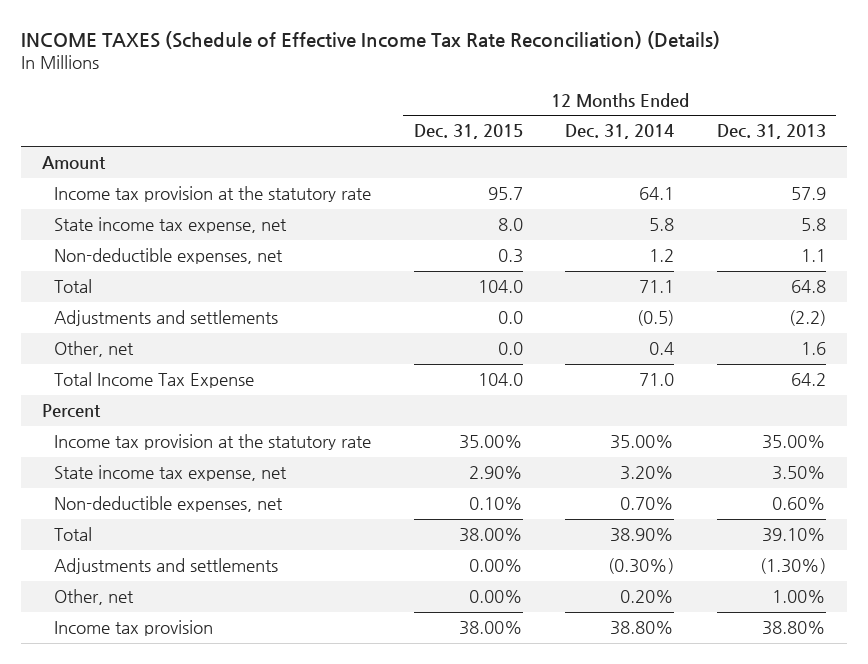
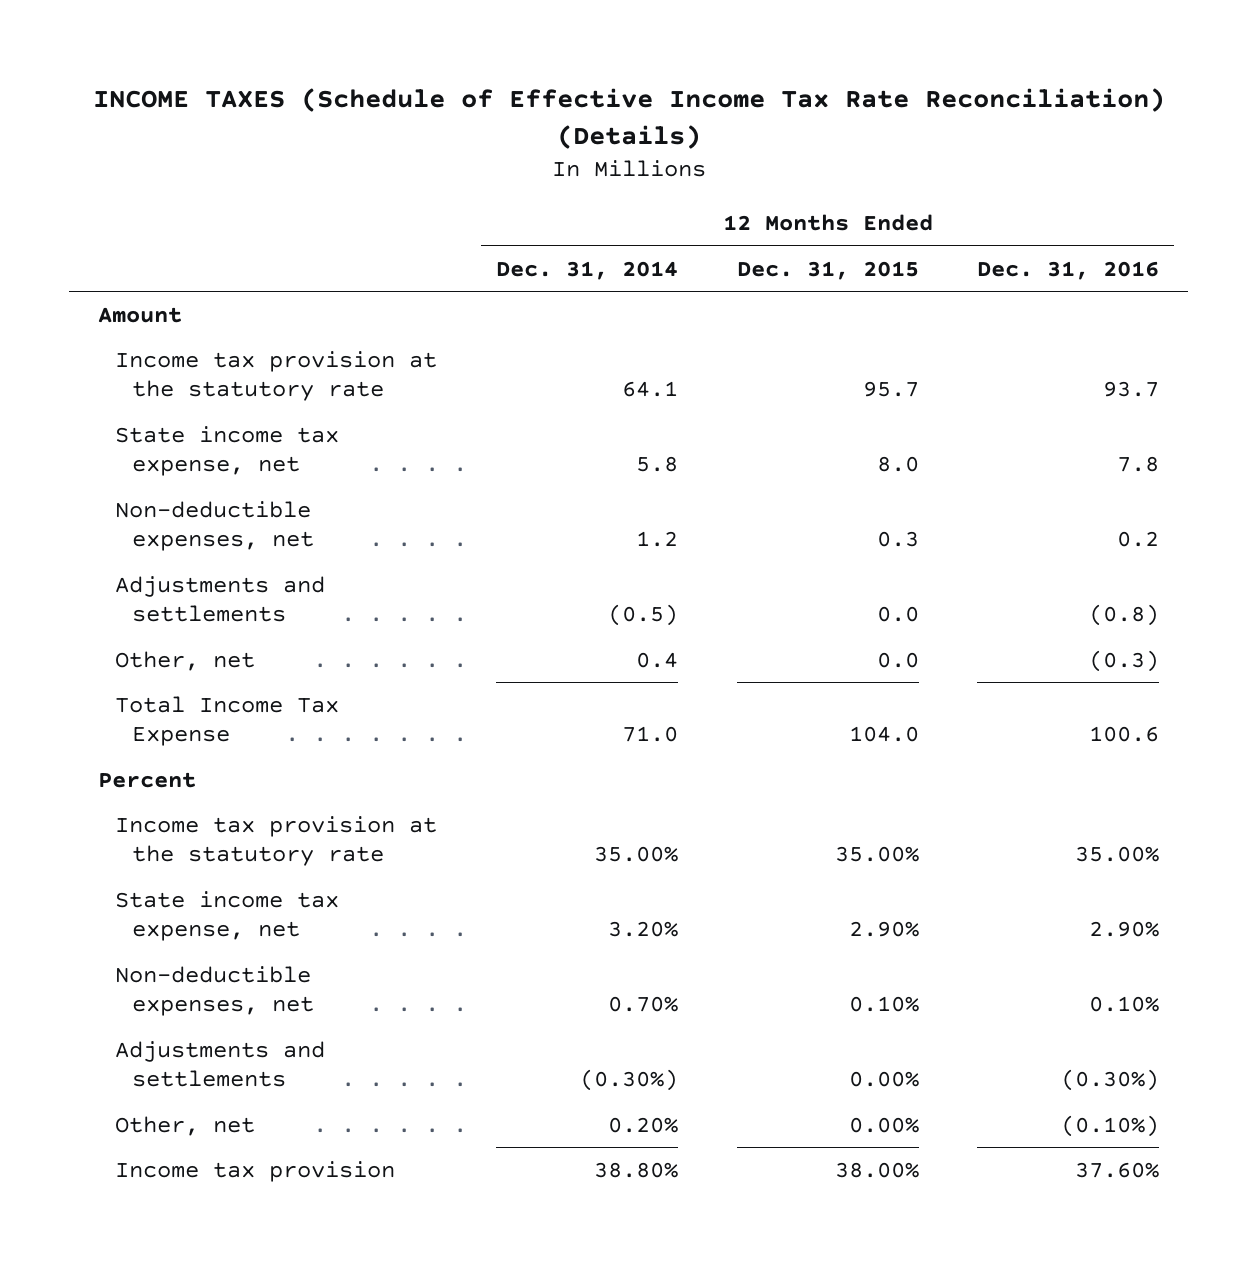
- | 12 Months Ended Dec. 31, 2015 | 12 Months Ended Dec. 31, 2014 | 12 Months Ended Dec. 31, 2013
+ | 12 Months Ended Dec. 31, 2014 | 12 Months Ended Dec. 31, 2015 | 12 Months Ended Dec. 31, 2016
- Total | 104.0 | 71.1 | 64.8
- Total | 38.00% | 38.90% | 39.10%

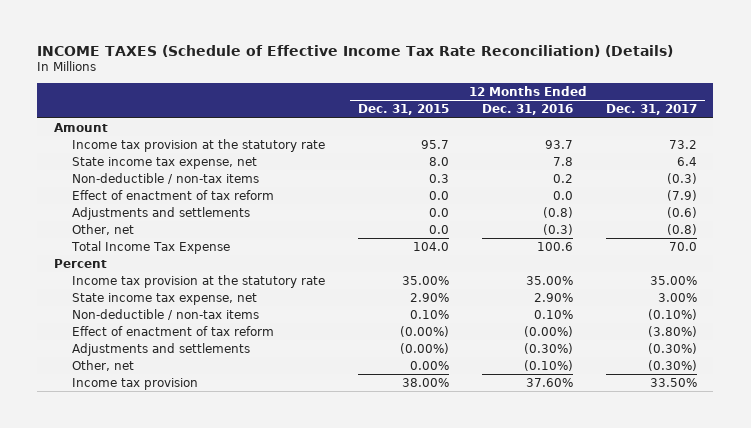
- | 12 Months Ended Dec. 31, 2014 | 12 Months Ended Dec. 31, 2015 | 12 Months Ended Dec. 31, 2016
+ | 12 Months Ended Dec. 31, 2015 | 12 Months Ended Dec. 31, 2016 | 12 Months Ended Dec. 31, 2017
- Non-deductible expenses, net | 1.2 | 0.3 | 0.2
+ Non-deductible / non-tax items | 0.3 | 0.2 | (0.3)
+ Effect of enactment of tax reform | 0.0 | 0.0 | (7.9)
- Non-deductible expenses, net | 0.70% | 0.10% | 0.10%
- Adjustments and settlements | (0.30%) | 0.00% | (0.30%)
+ Non-deductible / non-tax items | 0.10% | 0.10% | (0.10%)
+ Effect of enactment of tax reform | (0.00%) | (0.00%) | (3.80%)
+ Adjustments and settlements | (0.00%) | (0.30%) | (0.30%)

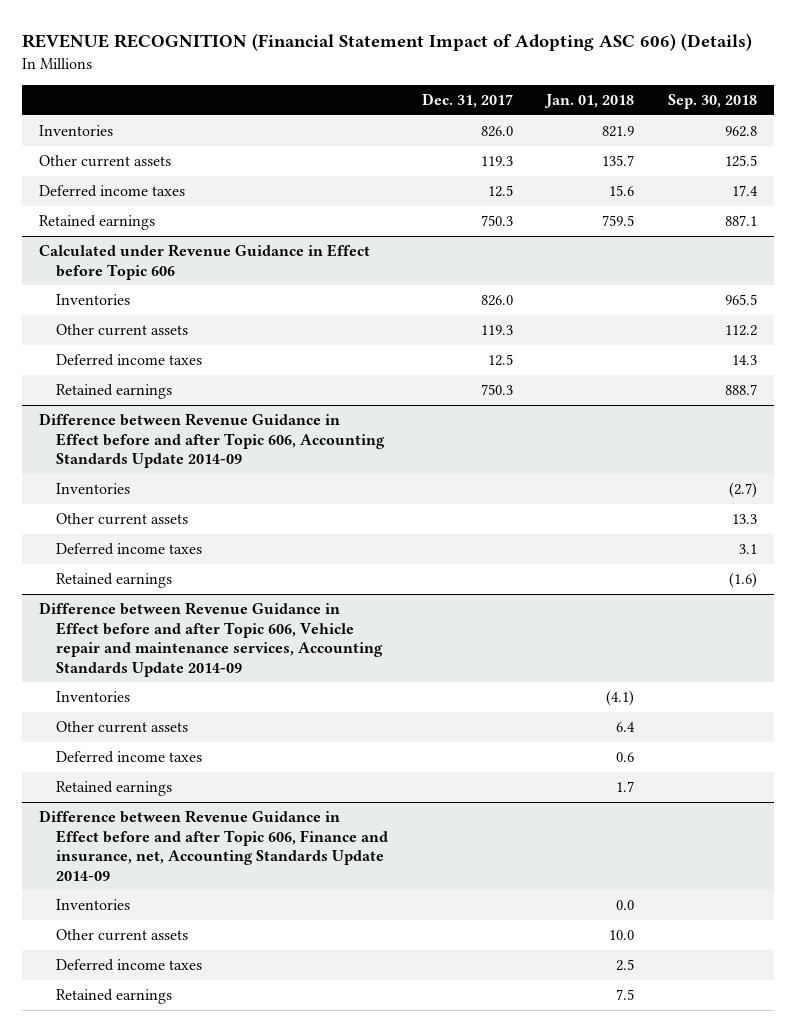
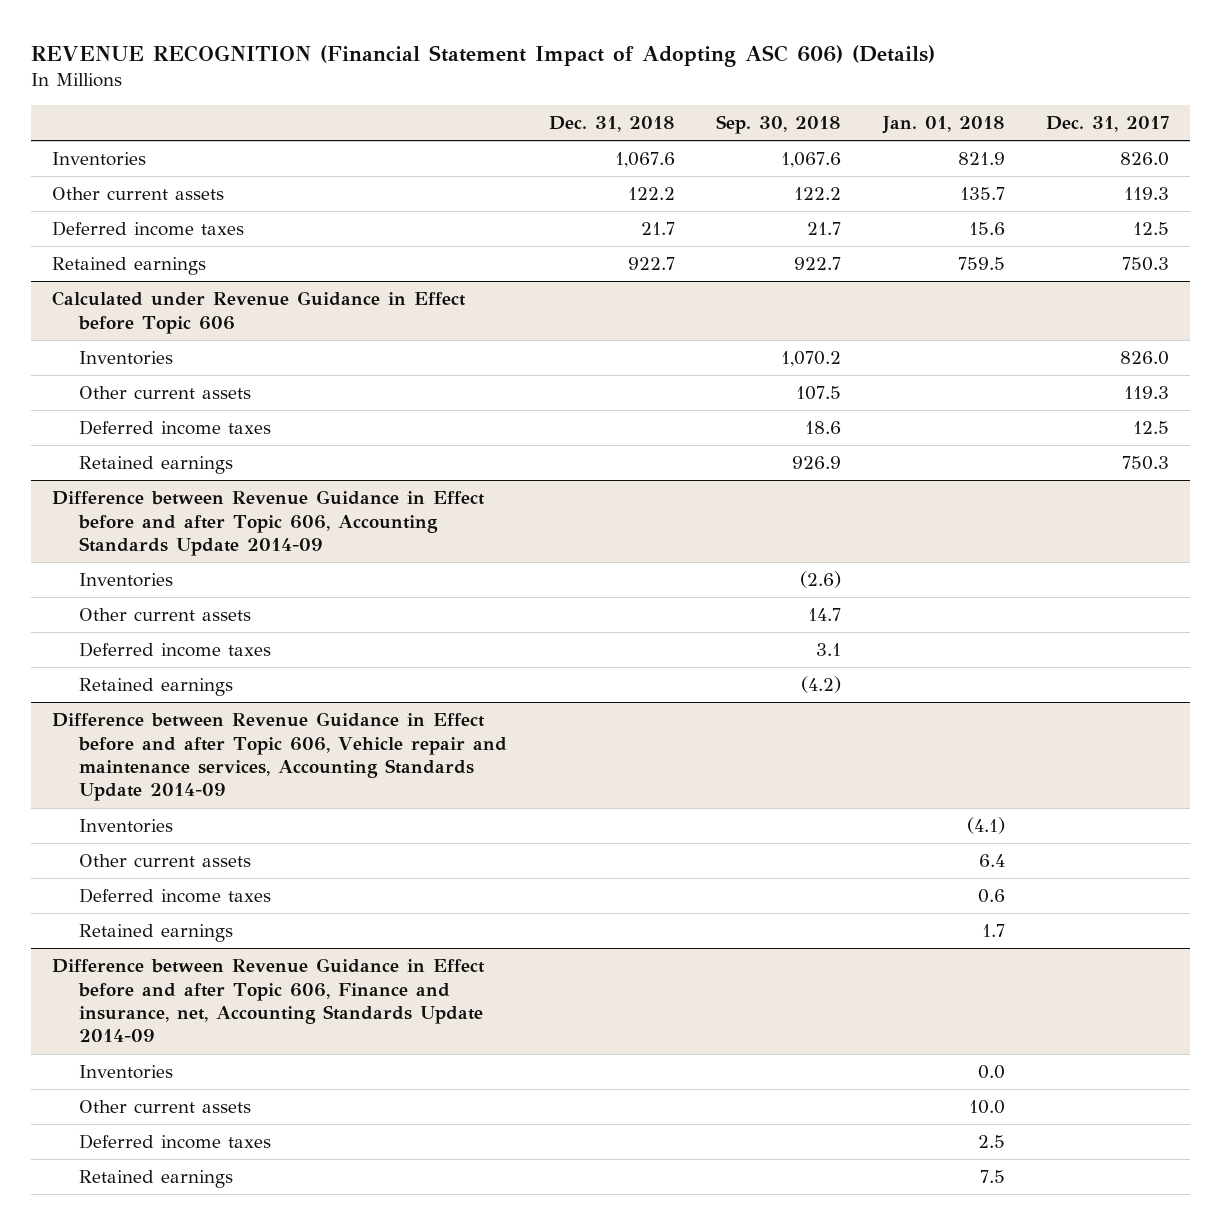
- | Dec. 31, 2017 | Jan. 01, 2018 | Sep. 30, 2018
+ | Dec. 31, 2018 | Sep. 30, 2018 | Jan. 01, 2018 | Dec. 31, 2017
- Inventories | 826.0 | 821.9 | 962.8
- Other current assets | 119.3 | 135.7 | 125.5
- Deferred income taxes | 12.5 | 15.6 | 17.4
- Retained earnings | 750.3 | 759.5 | 887.1
+ Inventories | 1,067.6 | 1,067.6 | 821.9 | 826.0
+ Other current assets | 122.2 | 122.2 | 135.7 | 119.3
+ Deferred income taxes | 21.7 | 21.7 | 15.6 | 12.5
+ Retained earnings | 922.7 | 922.7 | 759.5 | 750.3
@ Calculated under Revenue Guidance in Effect before Topic 606
- Inventories | 826.0 | | 965.5
- Other current assets | 119.3 | | 112.2
- Deferred income taxes | 12.5 | | 14.3
- Retained earnings | 750.3 | | 888.7
+ Inventories | | 1,070.2 | | 826.0
+ Other current assets | | 107.5 | | 119.3
+ Deferred income taxes | | 18.6 | | 12.5
+ Retained earnings | | 926.9 | | 750.3
@ Difference between Revenue Guidance in Effect before and after Topic 606, Accounting Standards Update 2014-09
- Inventories | | | (2.7)
- Other current assets | | | 13.3
+ Inventories | | (2.6) | |
+ Other current assets | | 14.7 | |
- Retained earnings | | | (1.6)
+ Retained earnings | | (4.2) | |

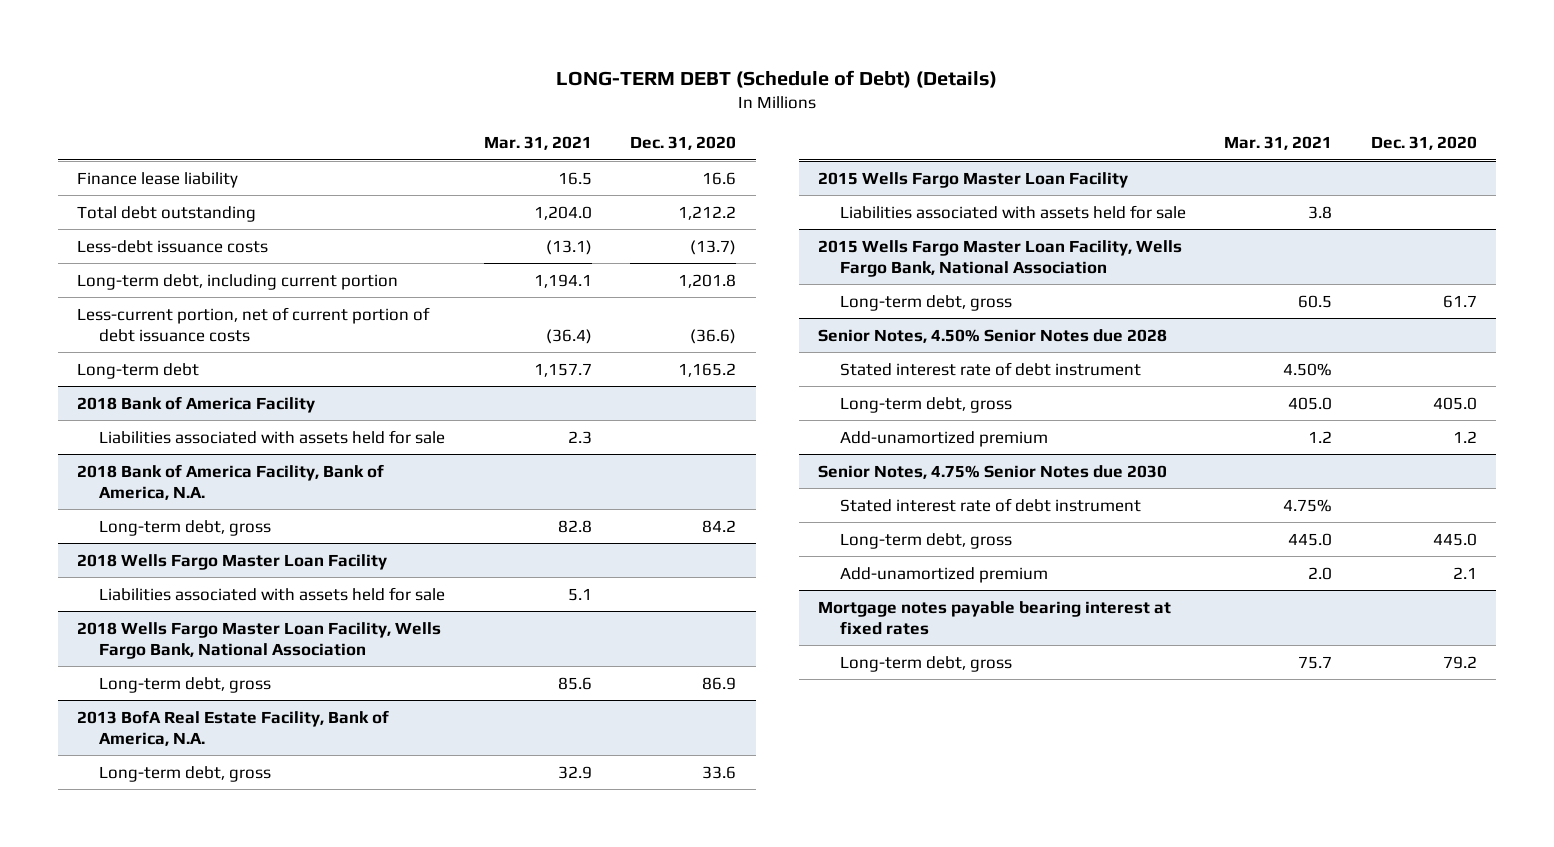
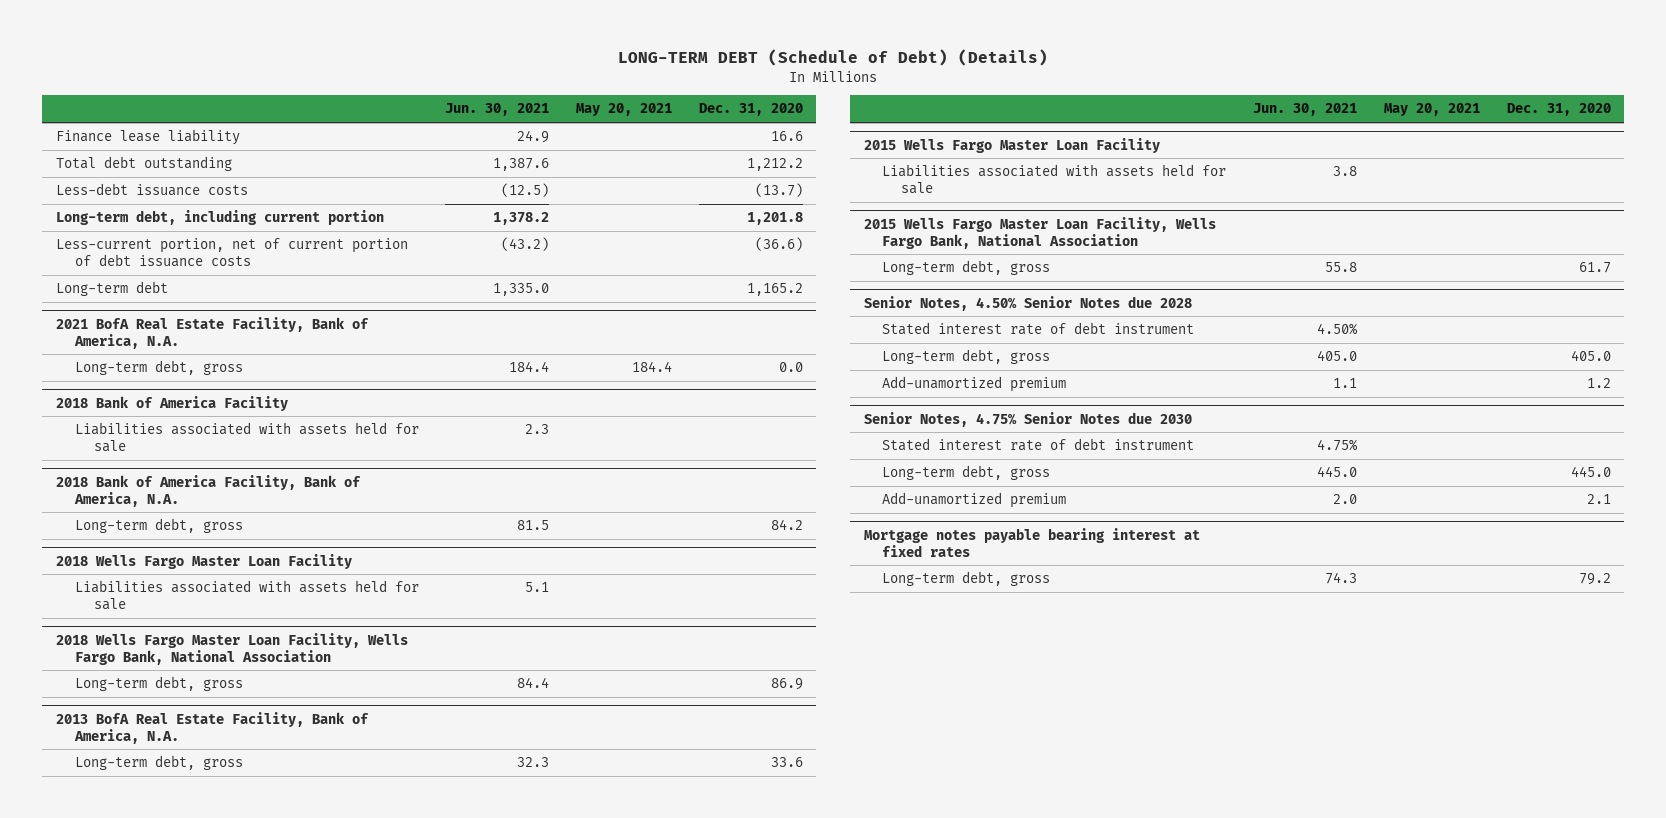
- | Mar. 31, 2021 | Dec. 31, 2020
+ | Jun. 30, 2021 | May 20, 2021 | Dec. 31, 2020
+ 2021 BofA Real Estate Facility, Bank of America, N.A.
+ Long-term debt, gross | 184.4 | 184.4 | 0.0

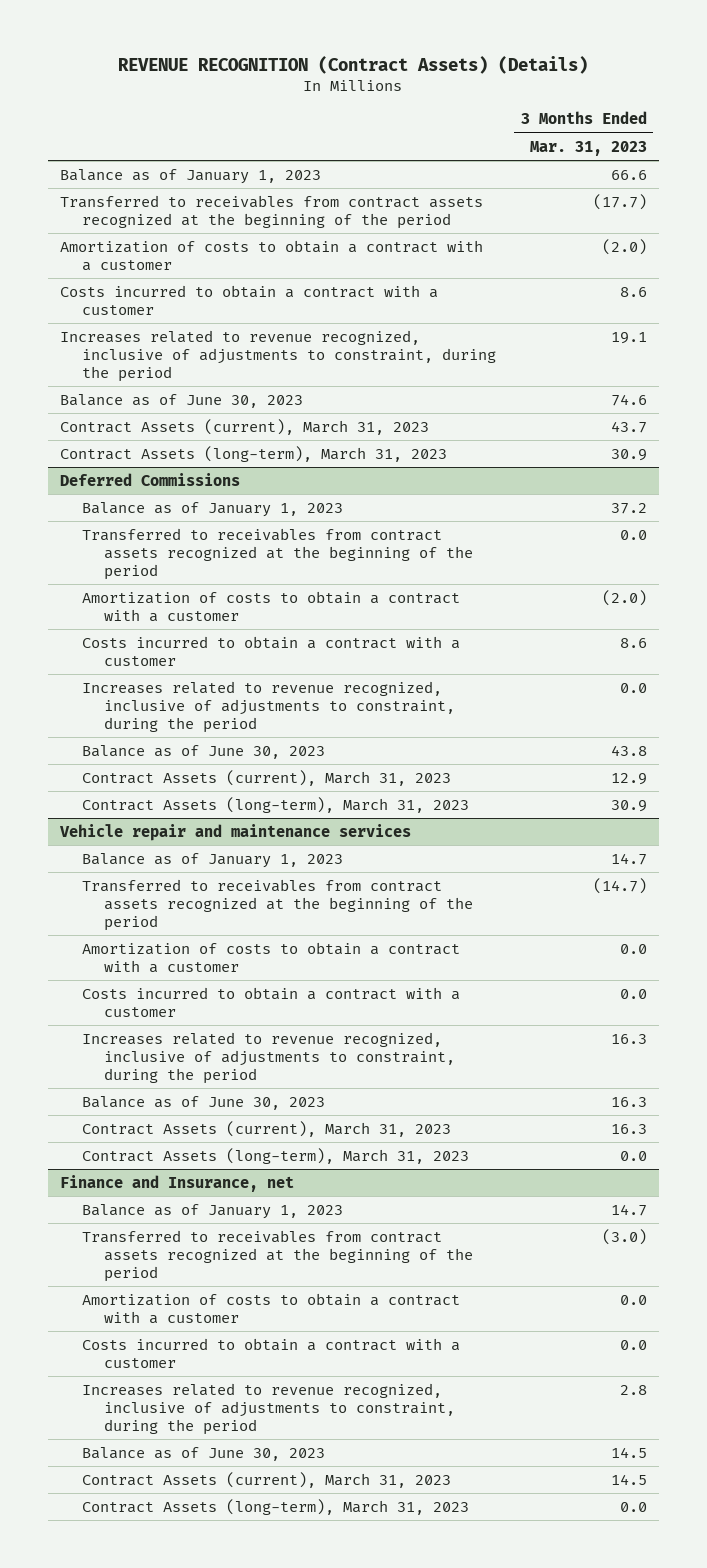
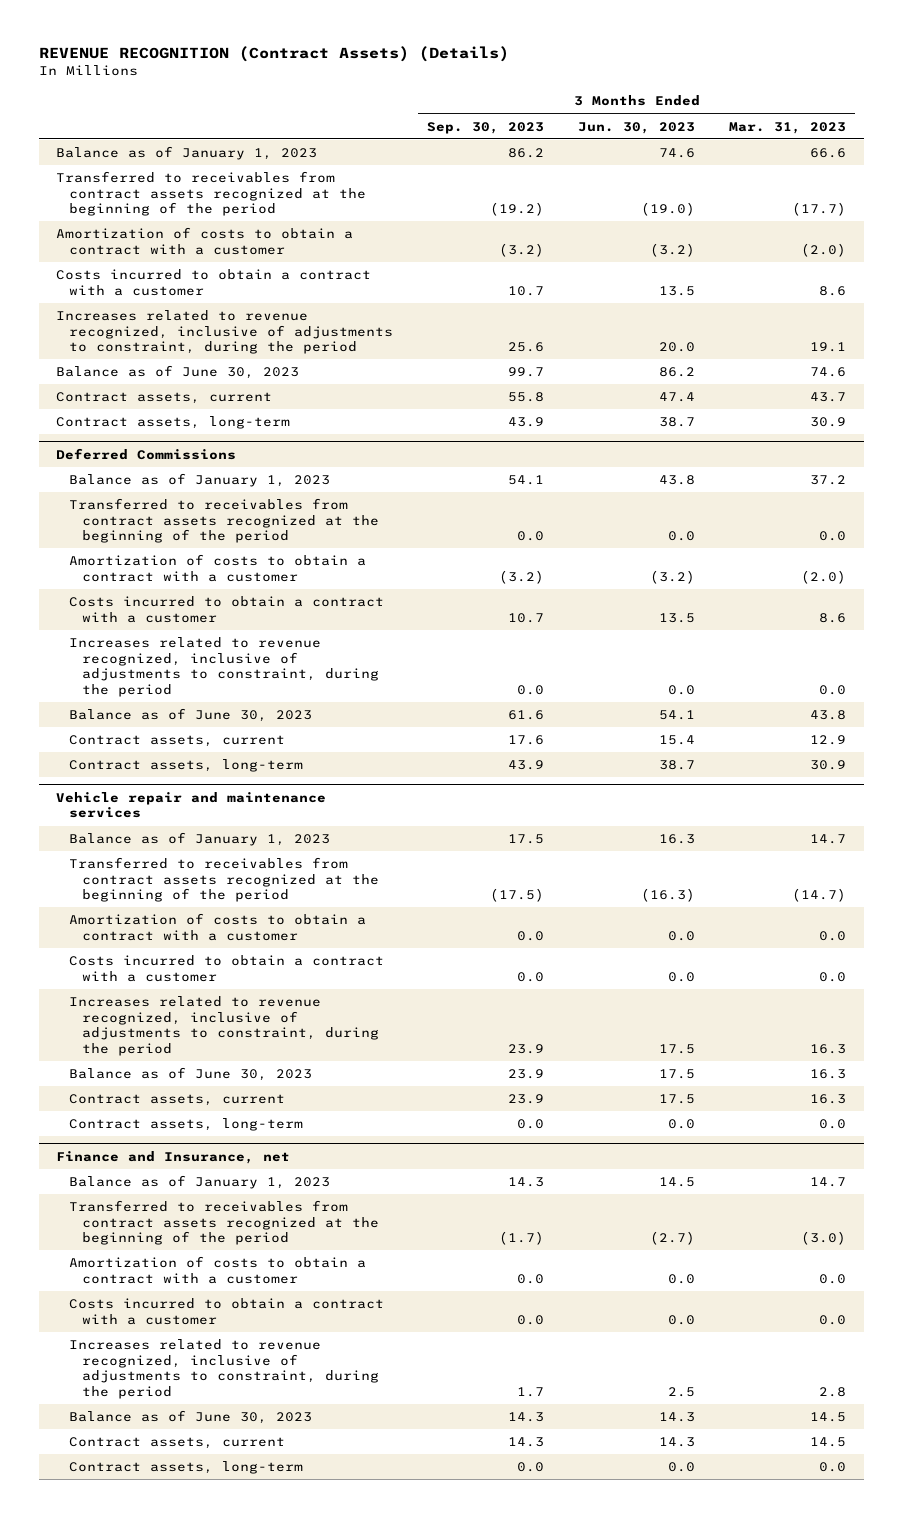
- | 3 Months Ended Mar. 31, 2023
+ | 3 Months Ended Sep. 30, 2023 | 3 Months Ended Jun. 30, 2023 | 3 Months Ended Mar. 31, 2023
- Contract Assets (current), March 31, 2023 | 43.7
- Contract Assets (long-term), March 31, 2023 | 30.9
+ Contract assets, current | 55.8 | 47.4 | 43.7
+ Contract assets, long-term | 43.9 | 38.7 | 30.9
@ Deferred Commissions
- Contract Assets (current), March 31, 2023 | 12.9
- Contract Assets (long-term), March 31, 2023 | 30.9
+ Contract assets, current | 17.6 | 15.4 | 12.9
+ Contract assets, long-term | 43.9 | 38.7 | 30.9
@ Vehicle repair and maintenance services
- Contract Assets (current), March 31, 2023 | 16.3
- Contract Assets (long-term), March 31, 2023 | 0.0
+ Contract assets, current | 23.9 | 17.5 | 16.3
+ Contract assets, long-term | 0.0 | 0.0 | 0.0
@ Finance and Insurance, net
- Contract Assets (current), March 31, 2023 | 14.5
- Contract Assets (long-term), March 31, 2023 | 0.0
+ Contract assets, current | 14.3 | 14.3 | 14.5
+ Contract assets, long-term | 0.0 | 0.0 | 0.0

